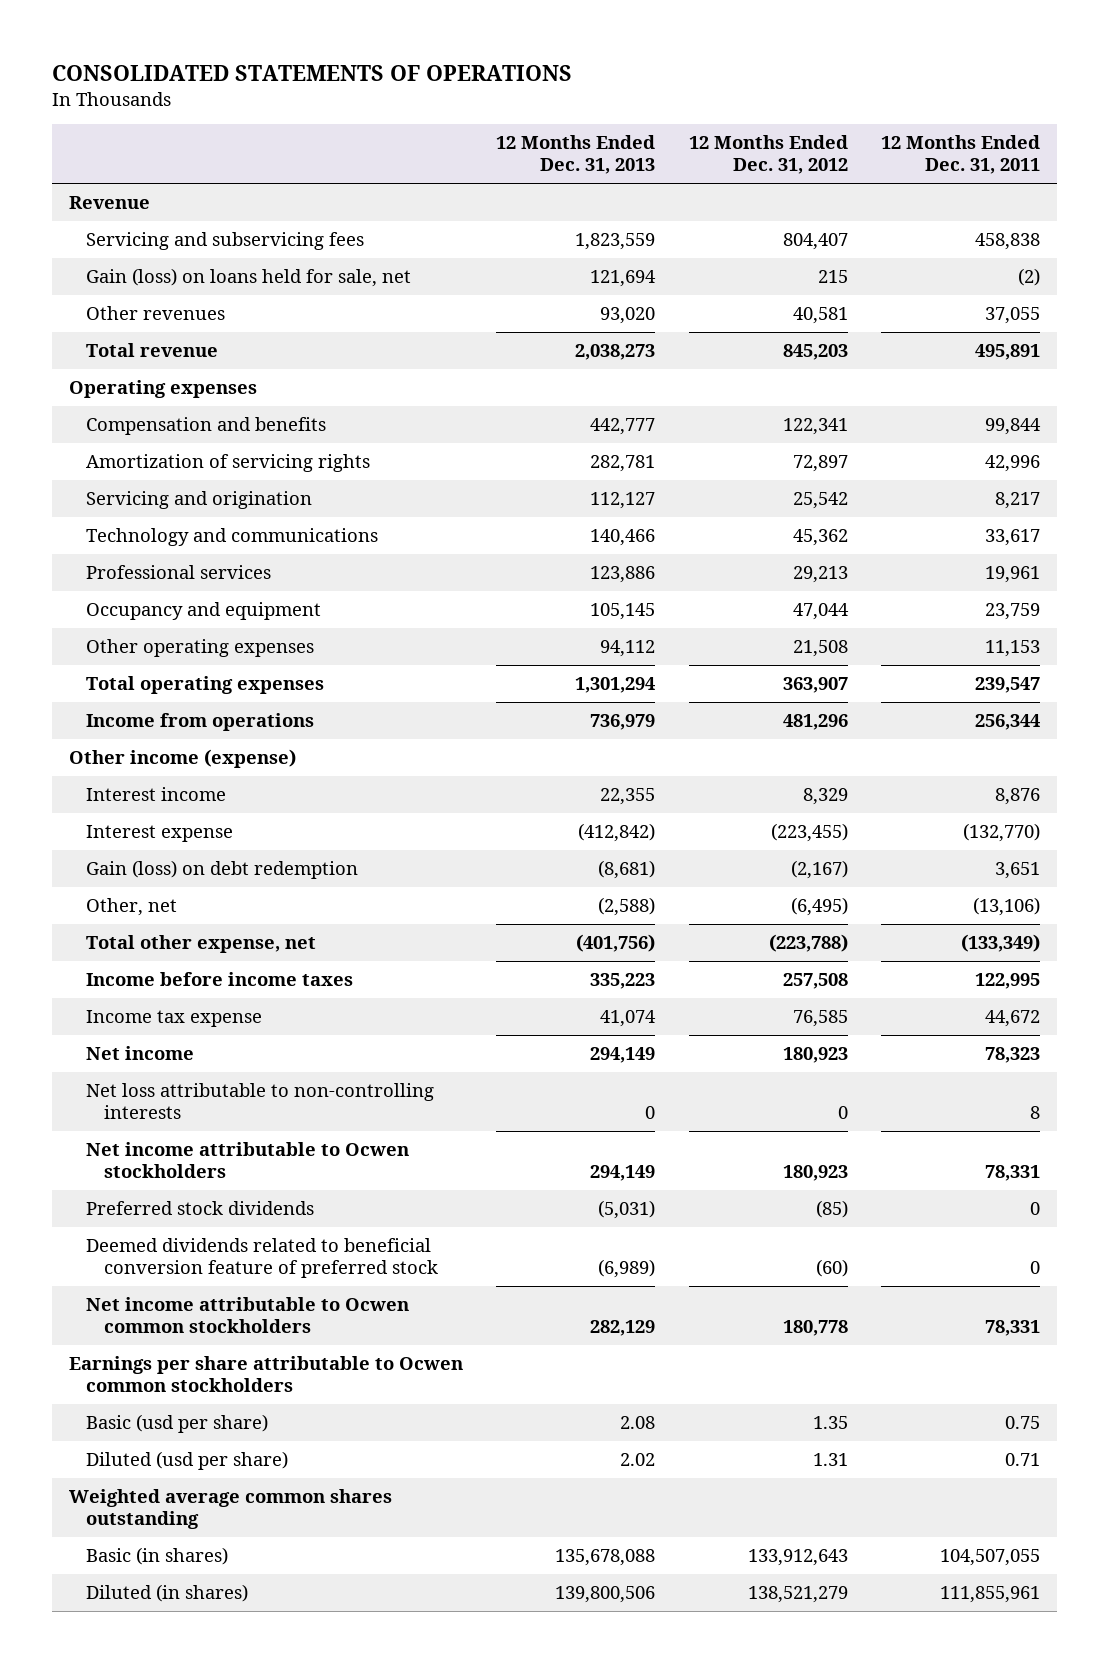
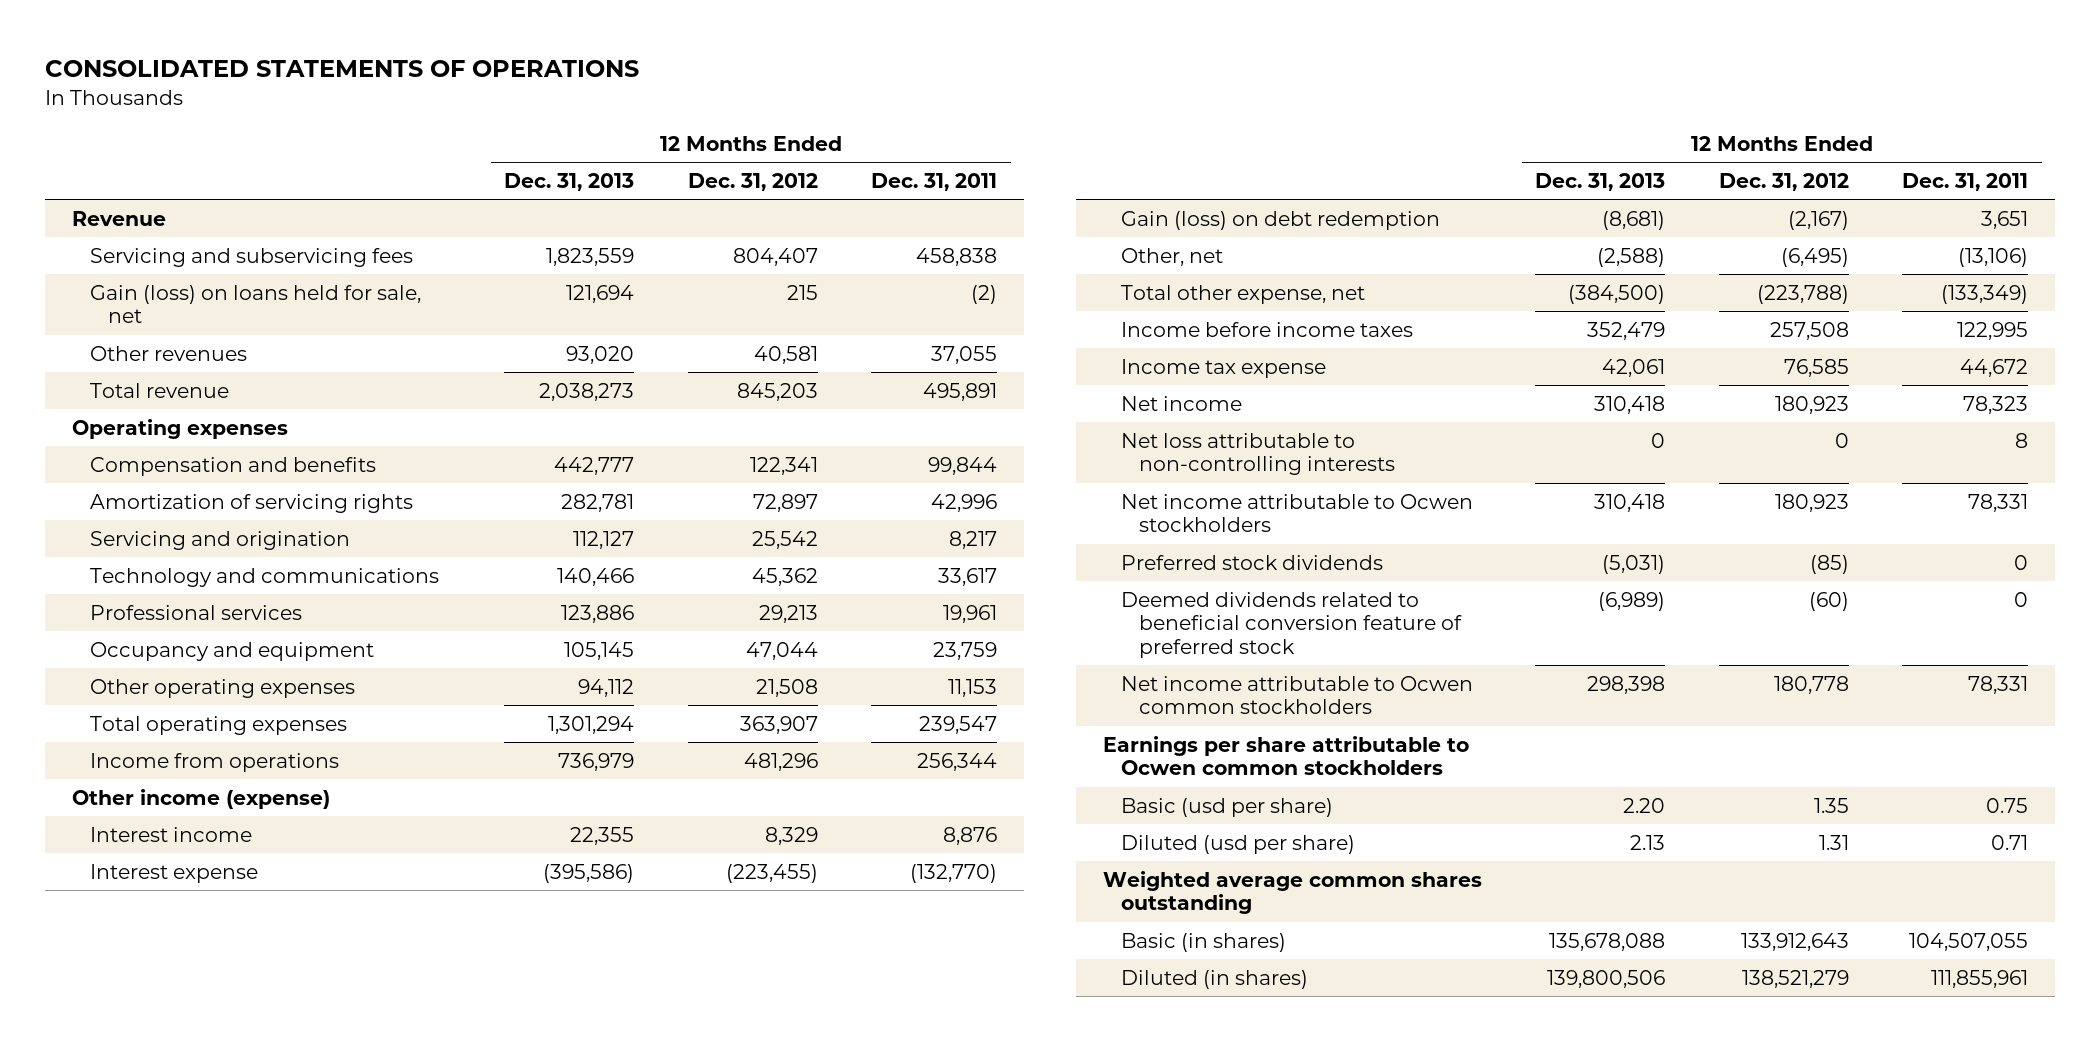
- Interest expense | (412,842) | (223,455) | (132,770)
+ Interest expense | (395,586) | (223,455) | (132,770)
- Total other expense, net | (401,756) | (223,788) | (133,349)
- Income before income taxes | 335,223 | 257,508 | 122,995
- Income tax expense | 41,074 | 76,585 | 44,672
- Net income | 294,149 | 180,923 | 78,323
+ Total other expense, net | (384,500) | (223,788) | (133,349)
+ Income before income taxes | 352,479 | 257,508 | 122,995
+ Income tax expense | 42,061 | 76,585 | 44,672
+ Net income | 310,418 | 180,923 | 78,323
- Net income attributable to Ocwen stockholders | 294,149 | 180,923 | 78,331
+ Net income attributable to Ocwen stockholders | 310,418 | 180,923 | 78,331
- Net income attributable to Ocwen common stockholders | 282,129 | 180,778 | 78,331
+ Net income attributable to Ocwen common stockholders | 298,398 | 180,778 | 78,331
- Basic (usd per share) | 2.08 | 1.35 | 0.75
- Diluted (usd per share) | 2.02 | 1.31 | 0.71
+ Basic (usd per share) | 2.20 | 1.35 | 0.75
+ Diluted (usd per share) | 2.13 | 1.31 | 0.71

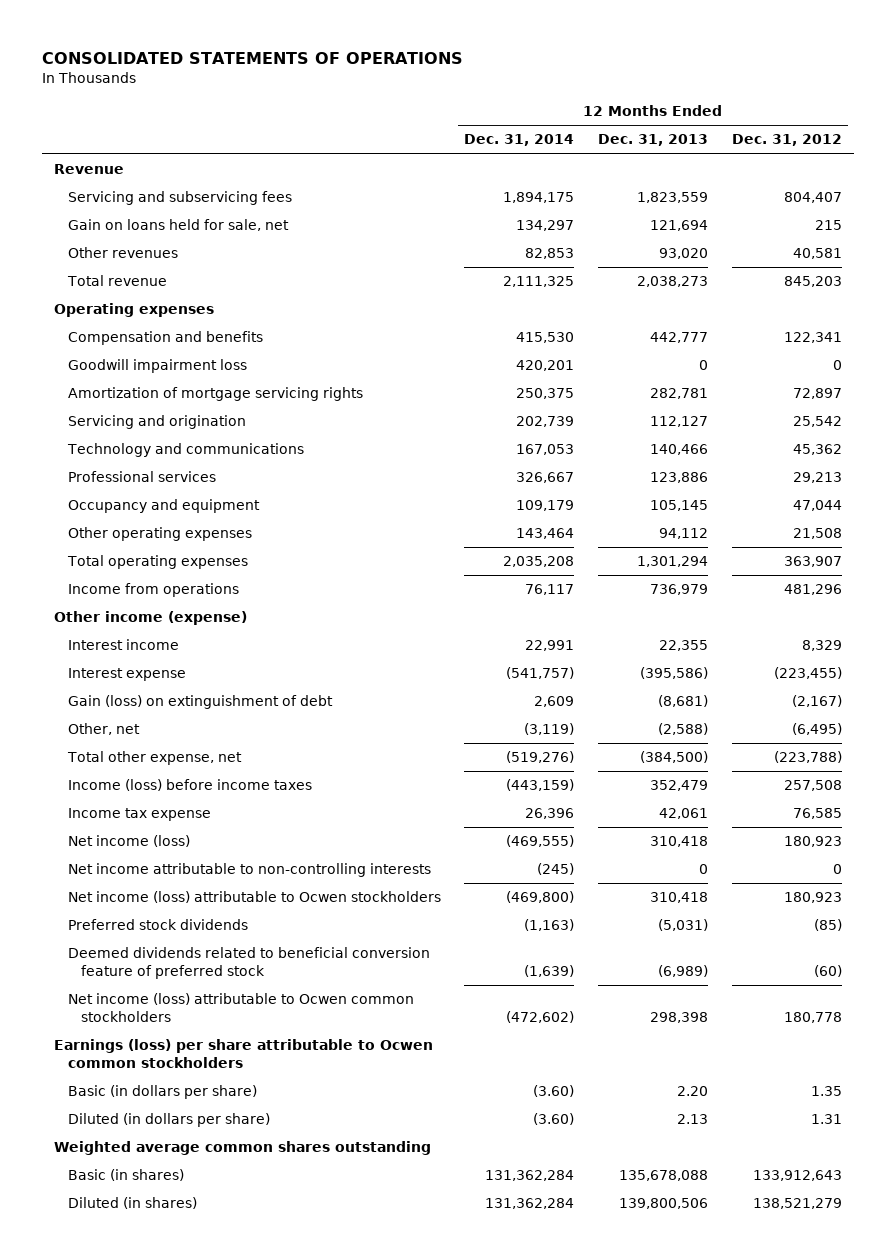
- | 12 Months Ended Dec. 31, 2013 | 12 Months Ended Dec. 31, 2012 | 12 Months Ended Dec. 31, 2011
+ | 12 Months Ended Dec. 31, 2014 | 12 Months Ended Dec. 31, 2013 | 12 Months Ended Dec. 31, 2012
- Gain (loss) on loans held for sale, net | 121,694 | 215 | (2)
+ Gain on loans held for sale, net | 134,297 | 121,694 | 215
- Amortization of servicing rights | 282,781 | 72,897 | 42,996
+ Goodwill impairment loss | 420,201 | 0 | 0
+ Amortization of mortgage servicing rights | 250,375 | 282,781 | 72,897
- Gain (loss) on debt redemption | (8,681) | (2,167) | 3,651
+ Gain (loss) on extinguishment of debt | 2,609 | (8,681) | (2,167)
- Income before income taxes | 352,479 | 257,508 | 122,995
+ Income (loss) before income taxes | (443,159) | 352,479 | 257,508
- Net income | 310,418 | 180,923 | 78,323
- Net loss attributable to non-controlling interests | 0 | 0 | 8
- Net income attributable to Ocwen stockholders | 310,418 | 180,923 | 78,331
+ Net income (loss) | (469,555) | 310,418 | 180,923
+ Net income attributable to non-controlling interests | (245) | 0 | 0
+ Net income (loss) attributable to Ocwen stockholders | (469,800) | 310,418 | 180,923
- Net income attributable to Ocwen common stockholders | 298,398 | 180,778 | 78,331
- Earnings per share attributable to Ocwen common stockholders
- Basic (usd per share) | 2.20 | 1.35 | 0.75
- Diluted (usd per share) | 2.13 | 1.31 | 0.71
+ Net income (loss) attributable to Ocwen common stockholders | (472,602) | 298,398 | 180,778
+ Earnings (loss) per share attributable to Ocwen common stockholders
+ Basic (in dollars per share) | (3.60) | 2.20 | 1.35
+ Diluted (in dollars per share) | (3.60) | 2.13 | 1.31

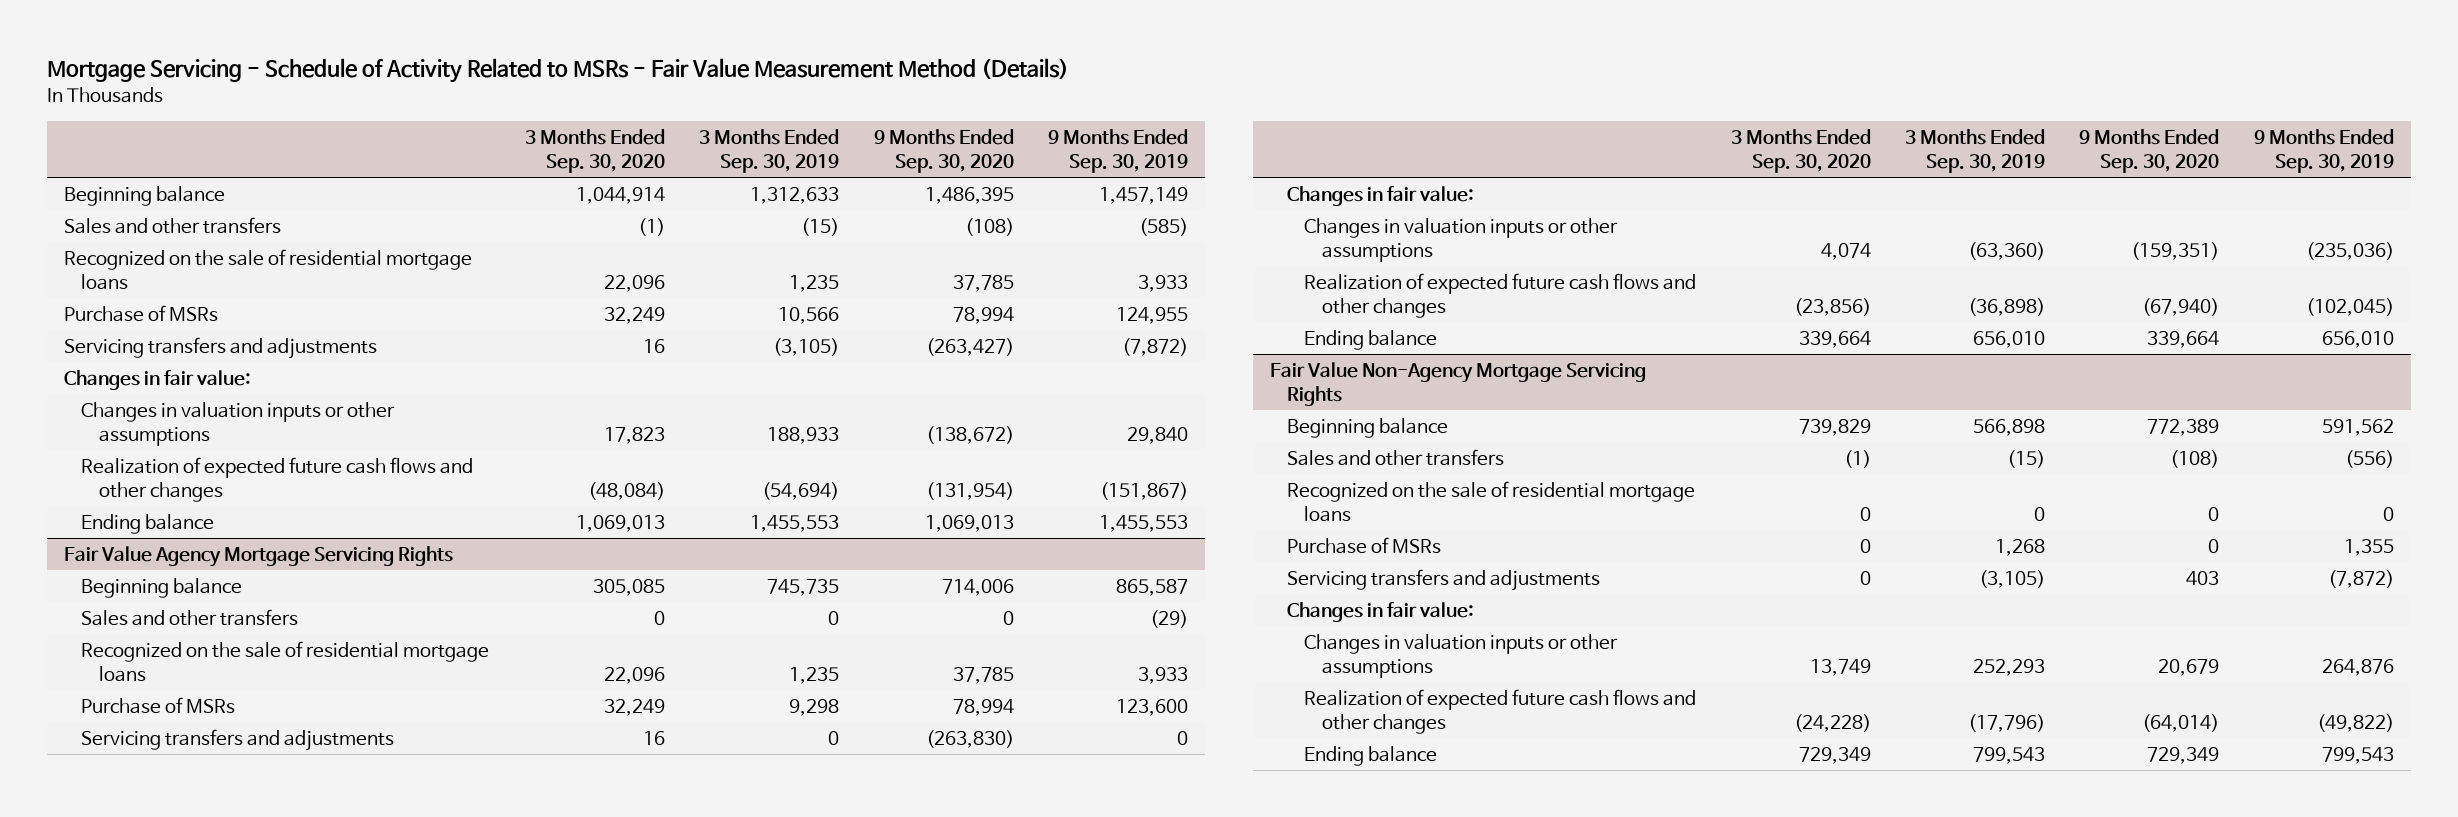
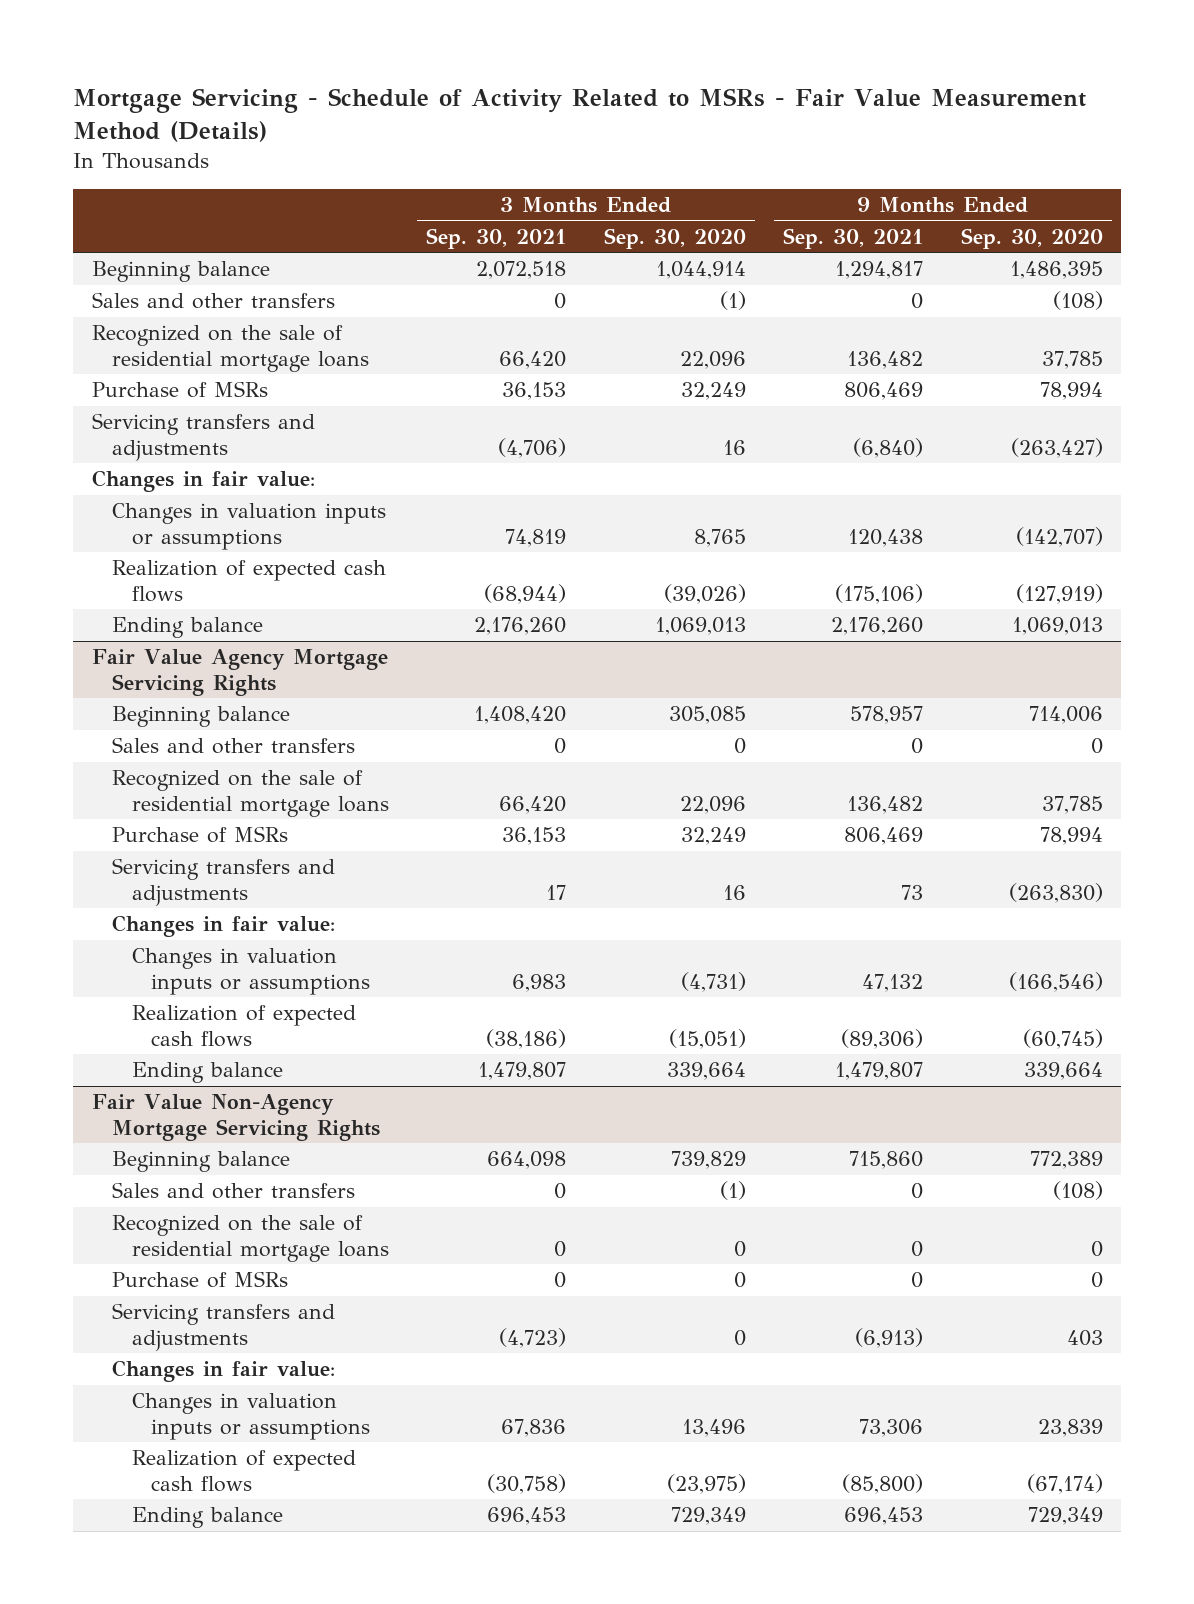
- | 3 Months Ended Sep. 30, 2020 | 3 Months Ended Sep. 30, 2019 | 9 Months Ended Sep. 30, 2020 | 9 Months Ended Sep. 30, 2019
+ | 3 Months Ended Sep. 30, 2021 | 3 Months Ended Sep. 30, 2020 | 9 Months Ended Sep. 30, 2021 | 9 Months Ended Sep. 30, 2020
- Changes in valuation inputs or other assumptions | 17,823 | 188,933 | (138,672) | 29,840
- Realization of expected future cash flows and other changes | (48,084) | (54,694) | (131,954) | (151,867)
+ Changes in valuation inputs or assumptions | 74,819 | 8,765 | 120,438 | (142,707)
+ Realization of expected cash flows | (68,944) | (39,026) | (175,106) | (127,919)
@ Fair Value Agency Mortgage Servicing Rights
- Changes in valuation inputs or other assumptions | 4,074 | (63,360) | (159,351) | (235,036)
- Realization of expected future cash flows and other changes | (23,856) | (36,898) | (67,940) | (102,045)
+ Changes in valuation inputs or assumptions | 6,983 | (4,731) | 47,132 | (166,546)
+ Realization of expected cash flows | (38,186) | (15,051) | (89,306) | (60,745)
@ Fair Value Non-Agency Mortgage Servicing Rights
- Changes in valuation inputs or other assumptions | 13,749 | 252,293 | 20,679 | 264,876
- Realization of expected future cash flows and other changes | (24,228) | (17,796) | (64,014) | (49,822)
+ Changes in valuation inputs or assumptions | 67,836 | 13,496 | 73,306 | 23,839
+ Realization of expected cash flows | (30,758) | (23,975) | (85,800) | (67,174)

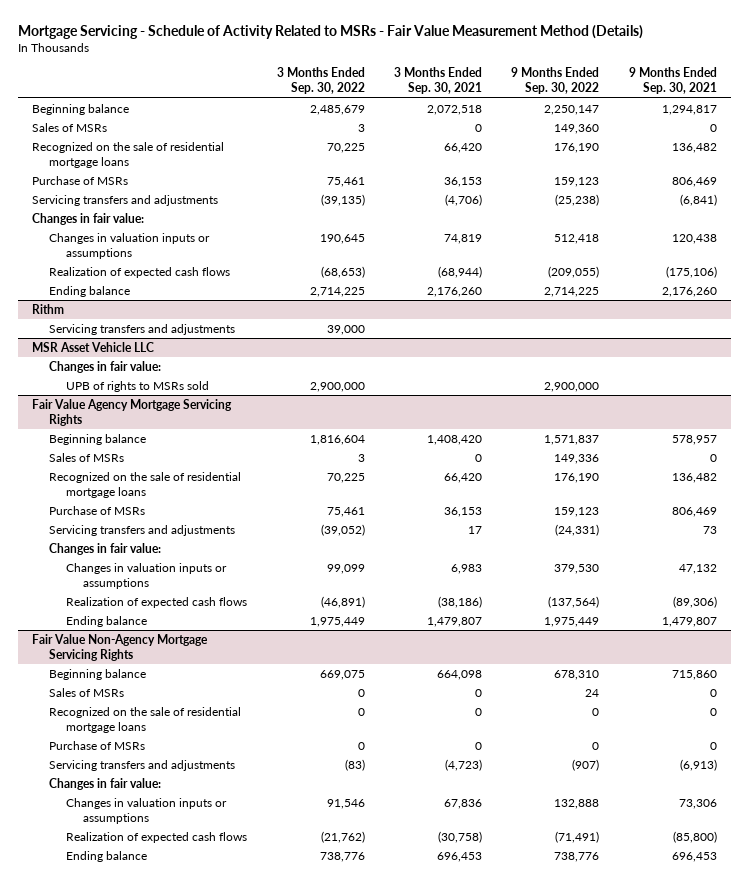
- | 3 Months Ended Sep. 30, 2021 | 3 Months Ended Sep. 30, 2020 | 9 Months Ended Sep. 30, 2021 | 9 Months Ended Sep. 30, 2020
+ | 3 Months Ended Sep. 30, 2022 | 3 Months Ended Sep. 30, 2021 | 9 Months Ended Sep. 30, 2022 | 9 Months Ended Sep. 30, 2021
- Sales and other transfers | 0 | (1) | 0 | (108)
+ Sales of MSRs | 3 | 0 | 149,360 | 0
- Servicing transfers and adjustments | (4,706) | 16 | (6,840) | (263,427)
+ Servicing transfers and adjustments | (39,135) | (4,706) | (25,238) | (6,841)
+ Rithm
+ Servicing transfers and adjustments | 39,000 | | |
+ MSR Asset Vehicle LLC
+ Changes in fair value:
+ UPB of rights to MSRs sold | 2,900,000 | | 2,900,000 |
@ Fair Value Agency Mortgage Servicing Rights
- Sales and other transfers | 0 | 0 | 0 | 0
+ Sales of MSRs | 3 | 0 | 149,336 | 0
@ Fair Value Non-Agency Mortgage Servicing Rights
- Sales and other transfers | 0 | (1) | 0 | (108)
+ Sales of MSRs | 0 | 0 | 24 | 0

